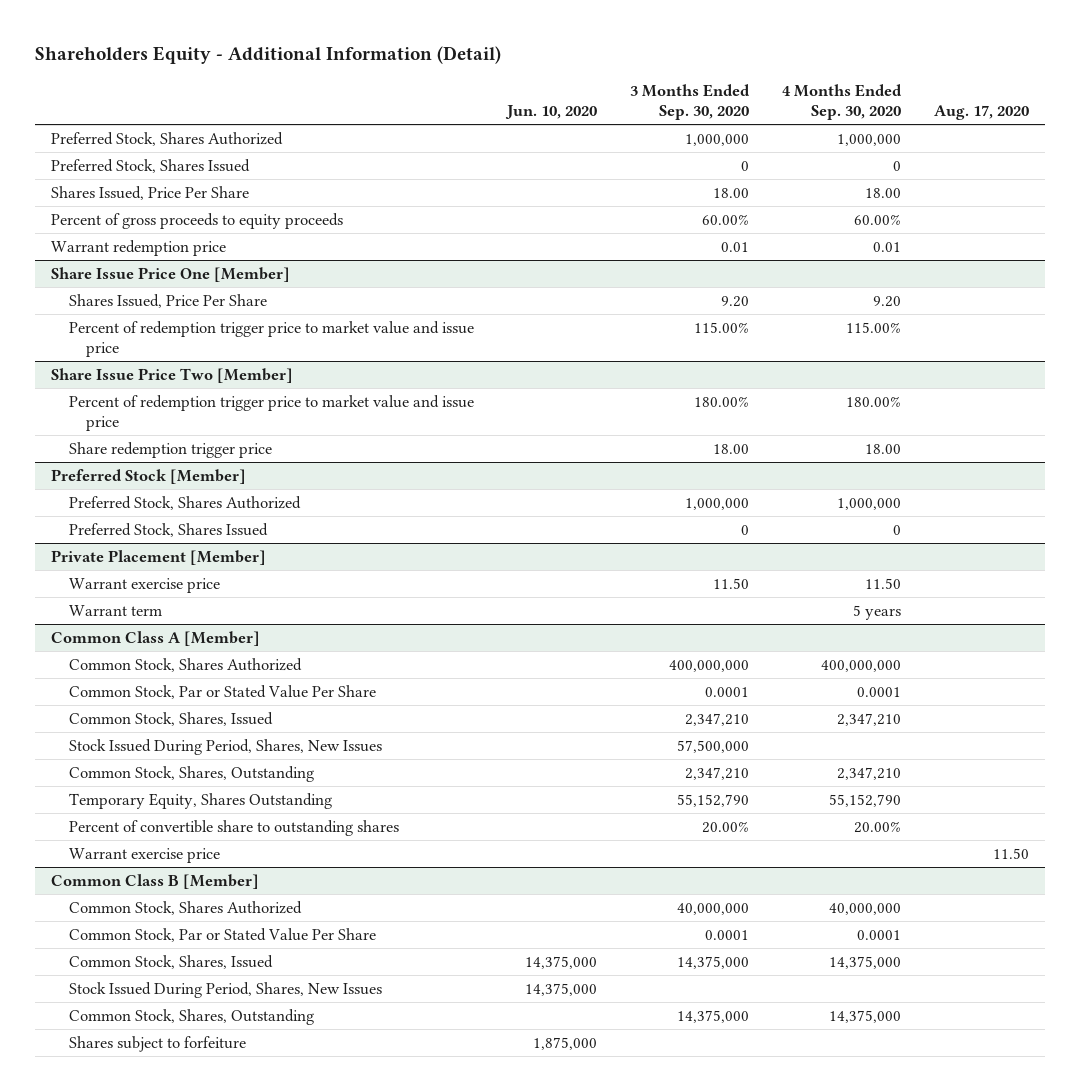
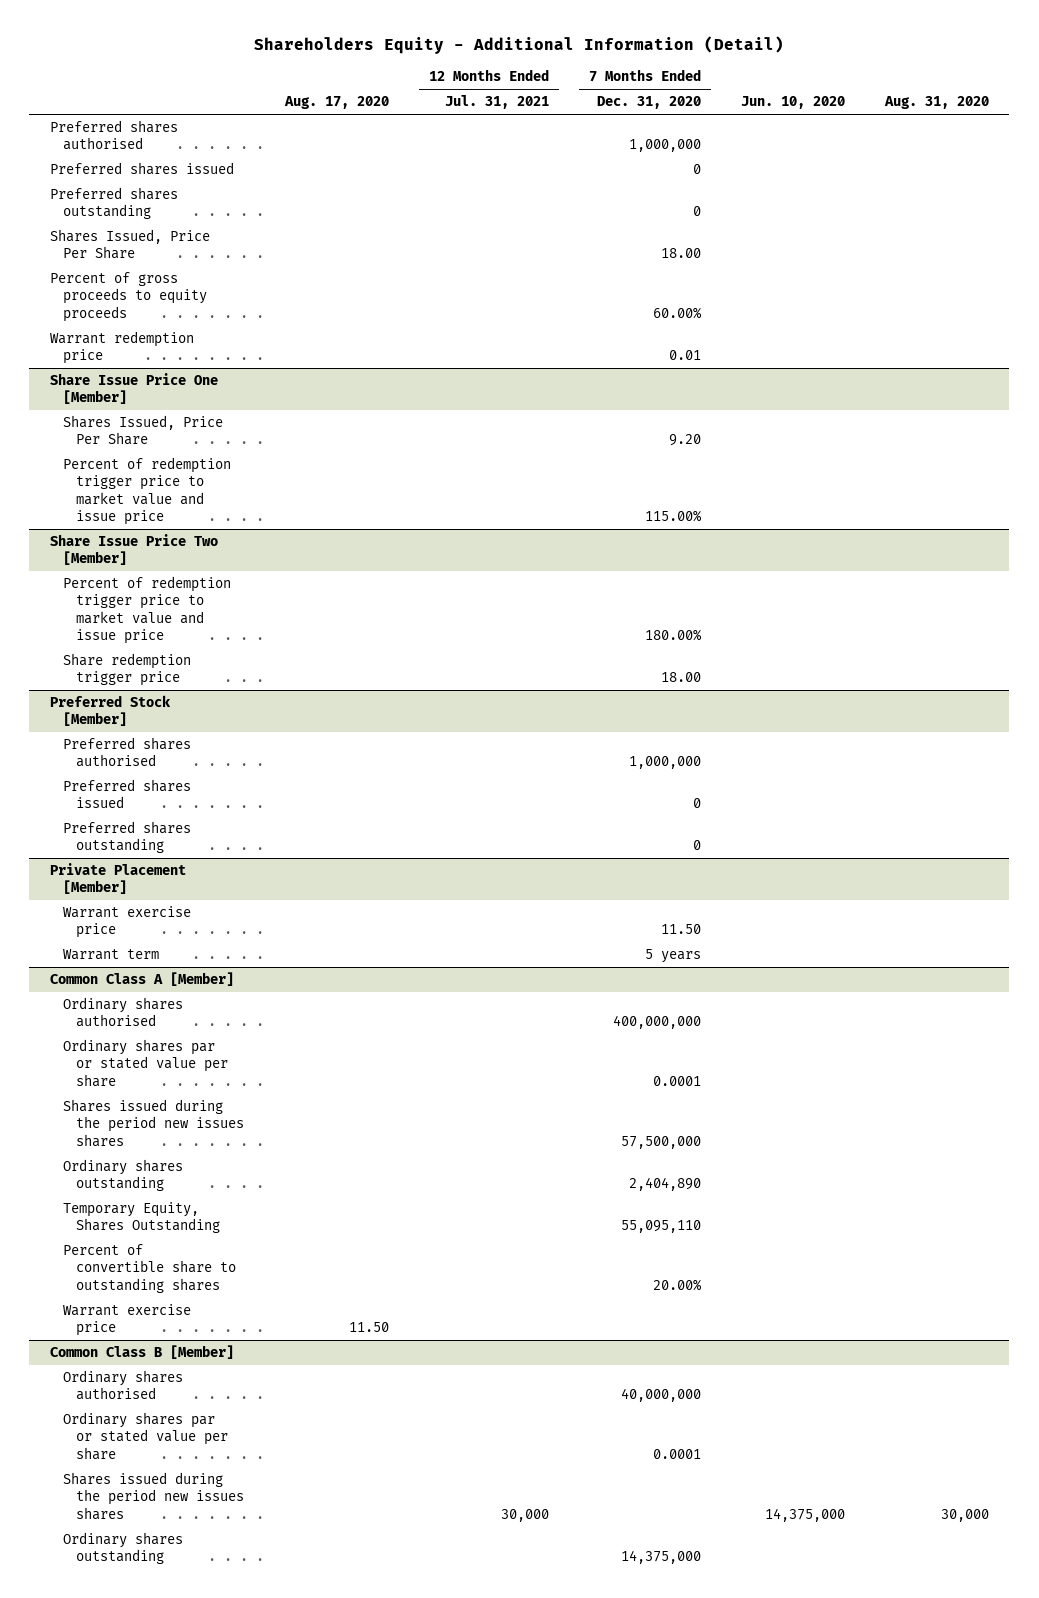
- | Jun. 10, 2020 | 3 Months Ended Sep. 30, 2020 | 4 Months Ended Sep. 30, 2020 | Aug. 17, 2020
+ | Aug. 17, 2020 | 12 Months Ended Jul. 31, 2021 | 7 Months Ended Dec. 31, 2020 | Jun. 10, 2020 | Aug. 31, 2020
- Preferred Stock, Shares Authorized | | 1,000,000 | 1,000,000 |
- Preferred Stock, Shares Issued | | 0 | 0 |
+ Preferred shares authorised | | | 1,000,000 | |
+ Preferred shares issued | | | 0 | |
+ Preferred shares outstanding | | | 0 | |
@ Preferred Stock [Member]
- Preferred Stock, Shares Authorized | | 1,000,000 | 1,000,000 |
- Preferred Stock, Shares Issued | | 0 | 0 |
+ Preferred shares authorised | | | 1,000,000 | |
+ Preferred shares issued | | | 0 | |
+ Preferred shares outstanding | | | 0 | |
@ Common Class A [Member]
- Common Stock, Shares Authorized | | 400,000,000 | 400,000,000 |
- Common Stock, Par or Stated Value Per Share | | 0.0001 | 0.0001 |
- Common Stock, Shares, Issued | | 2,347,210 | 2,347,210 |
- Stock Issued During Period, Shares, New Issues | | 57,500,000 | |
- Common Stock, Shares, Outstanding | | 2,347,210 | 2,347,210 |
+ Ordinary shares authorised | | | 400,000,000 | |
+ Ordinary shares par or stated value per share | | | 0.0001 | |
+ Shares issued during the period new issues shares | | | 57,500,000 | |
+ Ordinary shares outstanding | | | 2,404,890 | |
@ Common Class B [Member]
- Common Stock, Shares Authorized | | 40,000,000 | 40,000,000 |
- Common Stock, Par or Stated Value Per Share | | 0.0001 | 0.0001 |
- Common Stock, Shares, Issued | 14,375,000 | 14,375,000 | 14,375,000 |
- Stock Issued During Period, Shares, New Issues | 14,375,000 | | |
- Common Stock, Shares, Outstanding | | 14,375,000 | 14,375,000 |
- Shares subject to forfeiture | 1,875,000 | | |
+ Ordinary shares authorised | | | 40,000,000 | |
+ Ordinary shares par or stated value per share | | | 0.0001 | |
+ Shares issued during the period new issues shares | | 30,000 | | 14,375,000 | 30,000
+ Ordinary shares outstanding | | | 14,375,000 | |

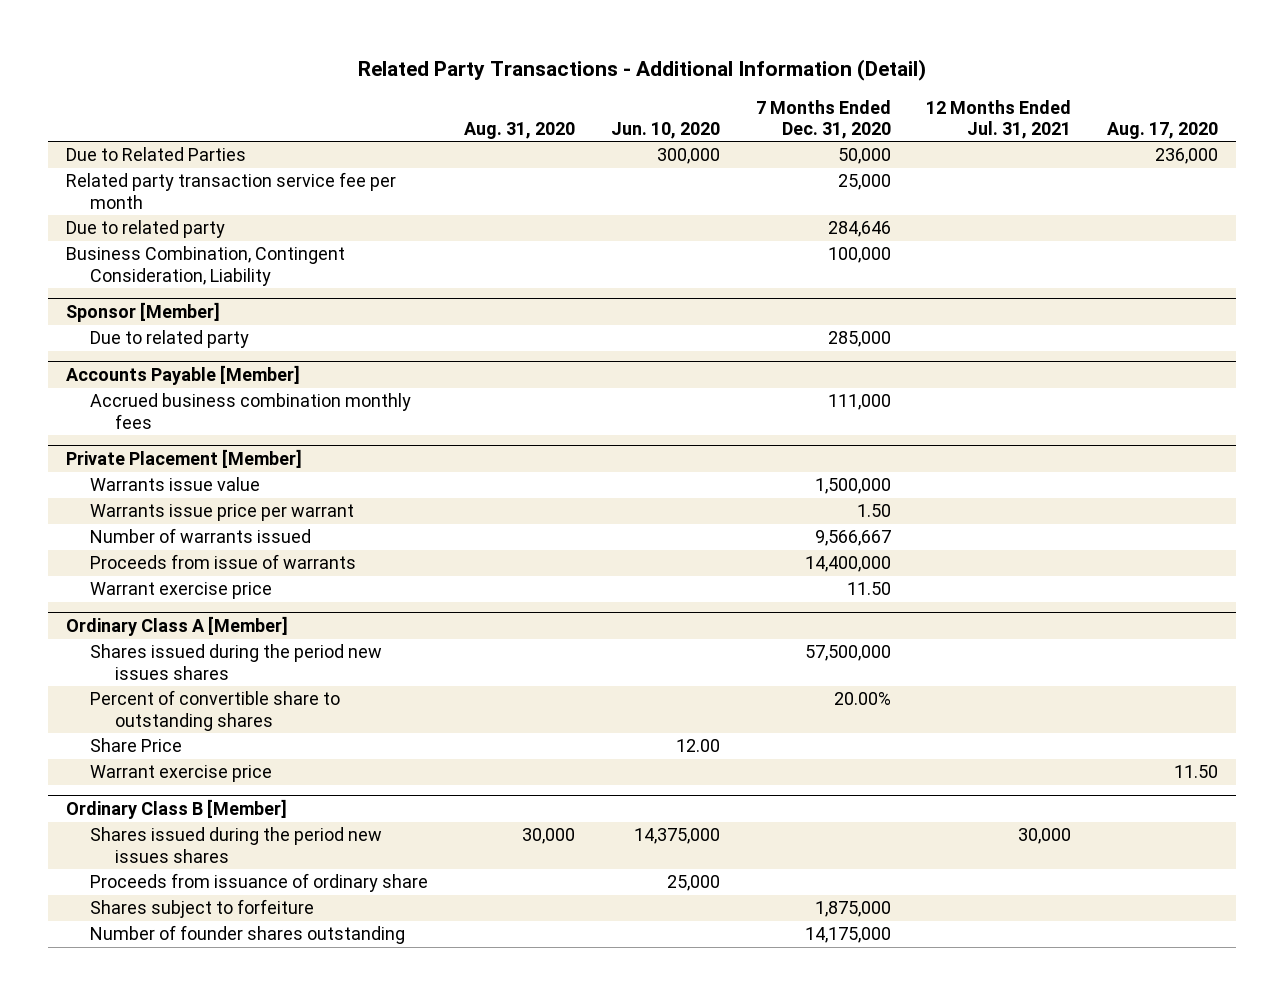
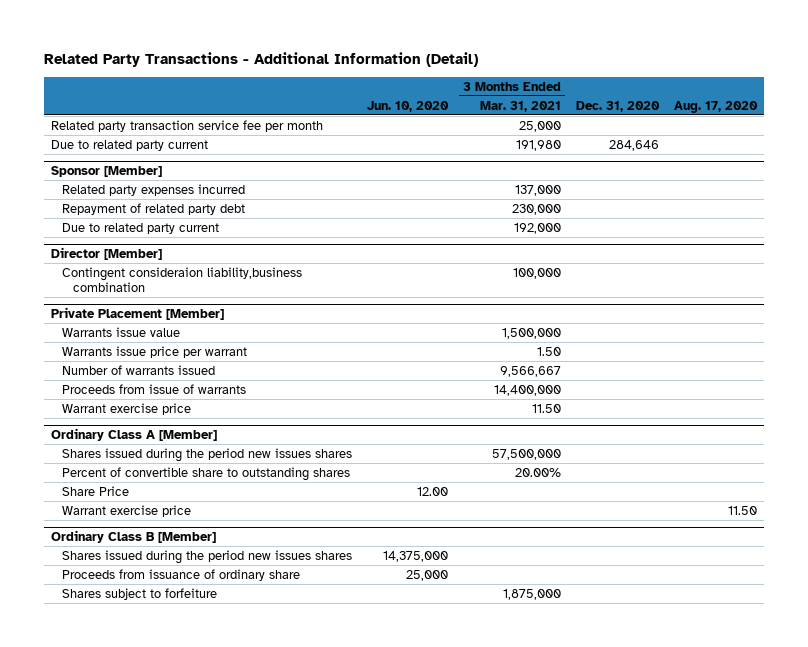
- | Aug. 31, 2020 | Jun. 10, 2020 | 7 Months Ended Dec. 31, 2020 | 12 Months Ended Jul. 31, 2021 | Aug. 17, 2020
+ | Jun. 10, 2020 | 3 Months Ended Mar. 31, 2021 | Dec. 31, 2020 | Aug. 17, 2020
- Due to Related Parties | | 300,000 | 50,000 | | 236,000
- Due to related party | | | 284,646 | |
- Business Combination, Contingent Consideration, Liability | | | 100,000 | |
+ Due to related party current | | 191,980 | 284,646 |
@ Sponsor [Member]
- Due to related party | | | 285,000 | |
- Accounts Payable [Member]
- Accrued business combination monthly fees | | | 111,000 | |
@ Sponsor [Member]
+ Related party expenses incurred | | 137,000 | |
+ Repayment of related party debt | | 230,000 | |
+ Due to related party current | | 192,000 | |
+ Director [Member]
+ Contingent consideraion liability,business combination | | 100,000 | |
@ Ordinary Class B [Member]
- Number of founder shares outstanding | | | 14,175,000 | |

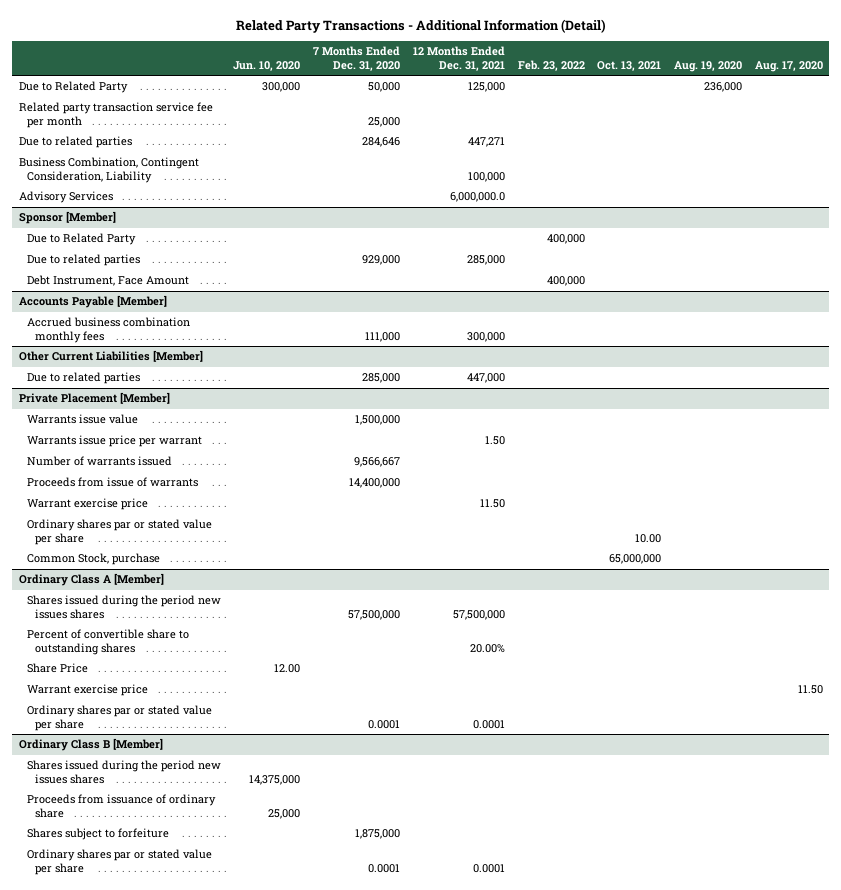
- | Jun. 10, 2020 | 3 Months Ended Mar. 31, 2021 | Dec. 31, 2020 | Aug. 17, 2020
+ | Jun. 10, 2020 | 7 Months Ended Dec. 31, 2020 | 12 Months Ended Dec. 31, 2021 | Feb. 23, 2022 | Oct. 13, 2021 | Aug. 19, 2020 | Aug. 17, 2020
+ Due to Related Party | 300,000 | 50,000 | 125,000 | | | 236,000 |
- Due to related party current | | 191,980 | 284,646 |
+ Due to related parties | | 284,646 | 447,271 | | | |
+ Business Combination, Contingent Consideration, Liability | | | 100,000 | | | |
+ Advisory Services | | | 6,000,000.0 | | | |
@ Sponsor [Member]
- Related party expenses incurred | | 137,000 | |
- Repayment of related party debt | | 230,000 | |
- Due to related party current | | 192,000 | |
- Director [Member]
- Contingent consideraion liability,business combination | | 100,000 | |
@ Sponsor [Member]
+ Due to Related Party | | | | 400,000 | | |
+ Due to related parties | | 929,000 | 285,000 | | | |
+ Debt Instrument, Face Amount | | | | 400,000 | | |
+ Accounts Payable [Member]
+ Accrued business combination monthly fees | | 111,000 | 300,000 | | | |
+ Other Current Liabilities [Member]
+ Due to related parties | | 285,000 | 447,000 | | | |
@ Private Placement [Member]
+ Ordinary shares par or stated value per share | | | | | 10.00 | |
+ Common Stock, purchase | | | | | 65,000,000 | |
@ Ordinary Class A [Member]
+ Ordinary shares par or stated value per share | | 0.0001 | 0.0001 | | | |
@ Ordinary Class B [Member]
+ Ordinary shares par or stated value per share | | 0.0001 | 0.0001 | | | |

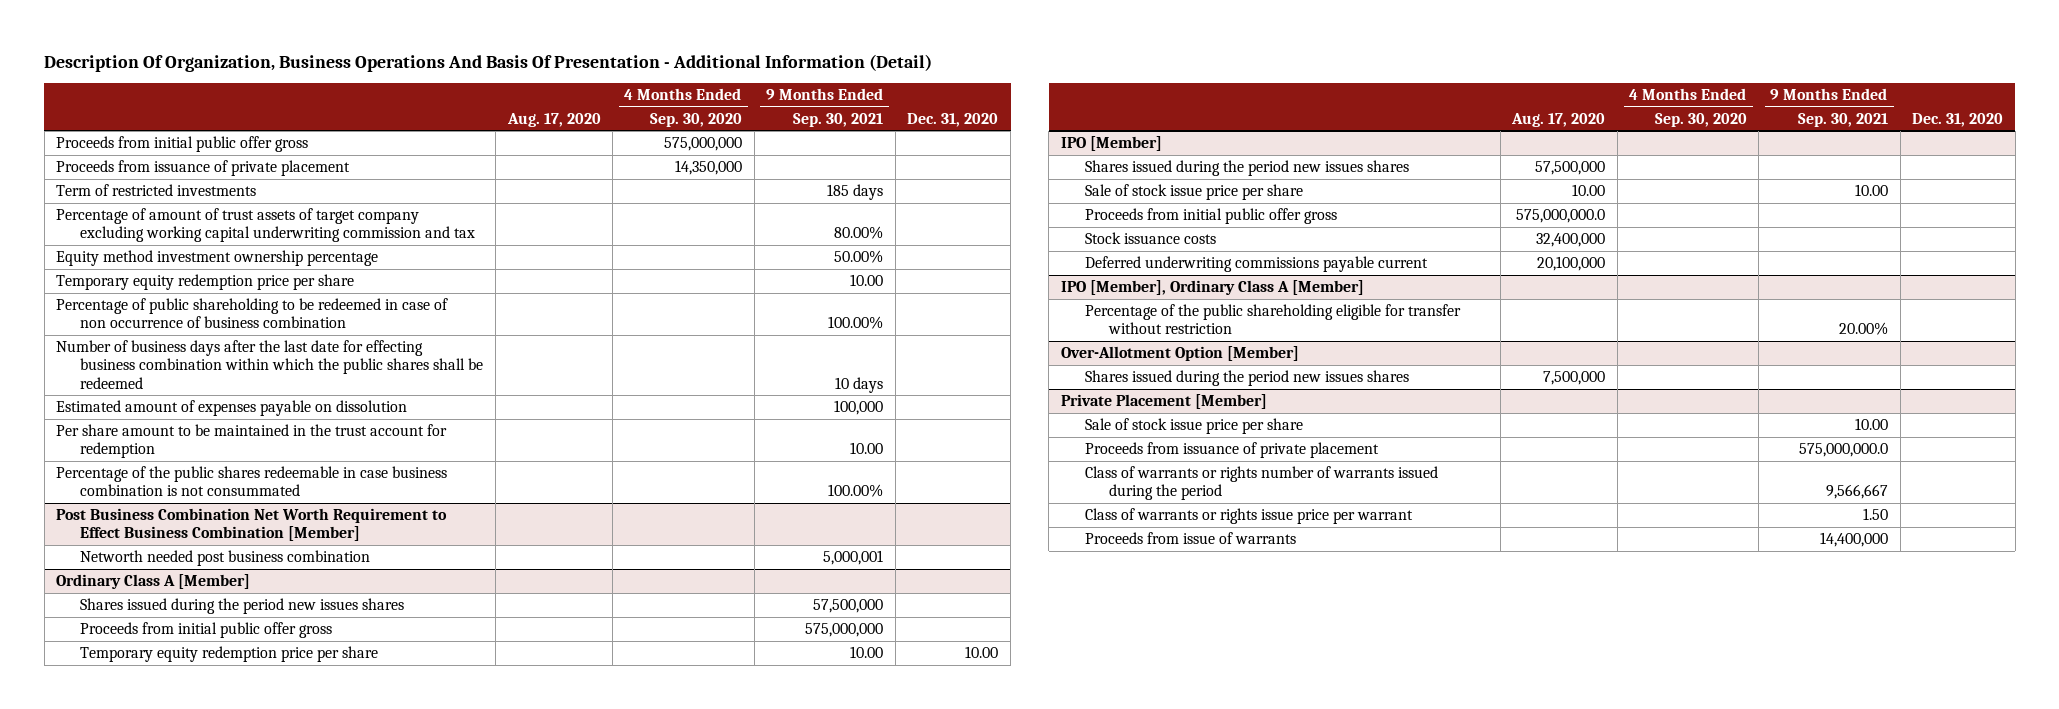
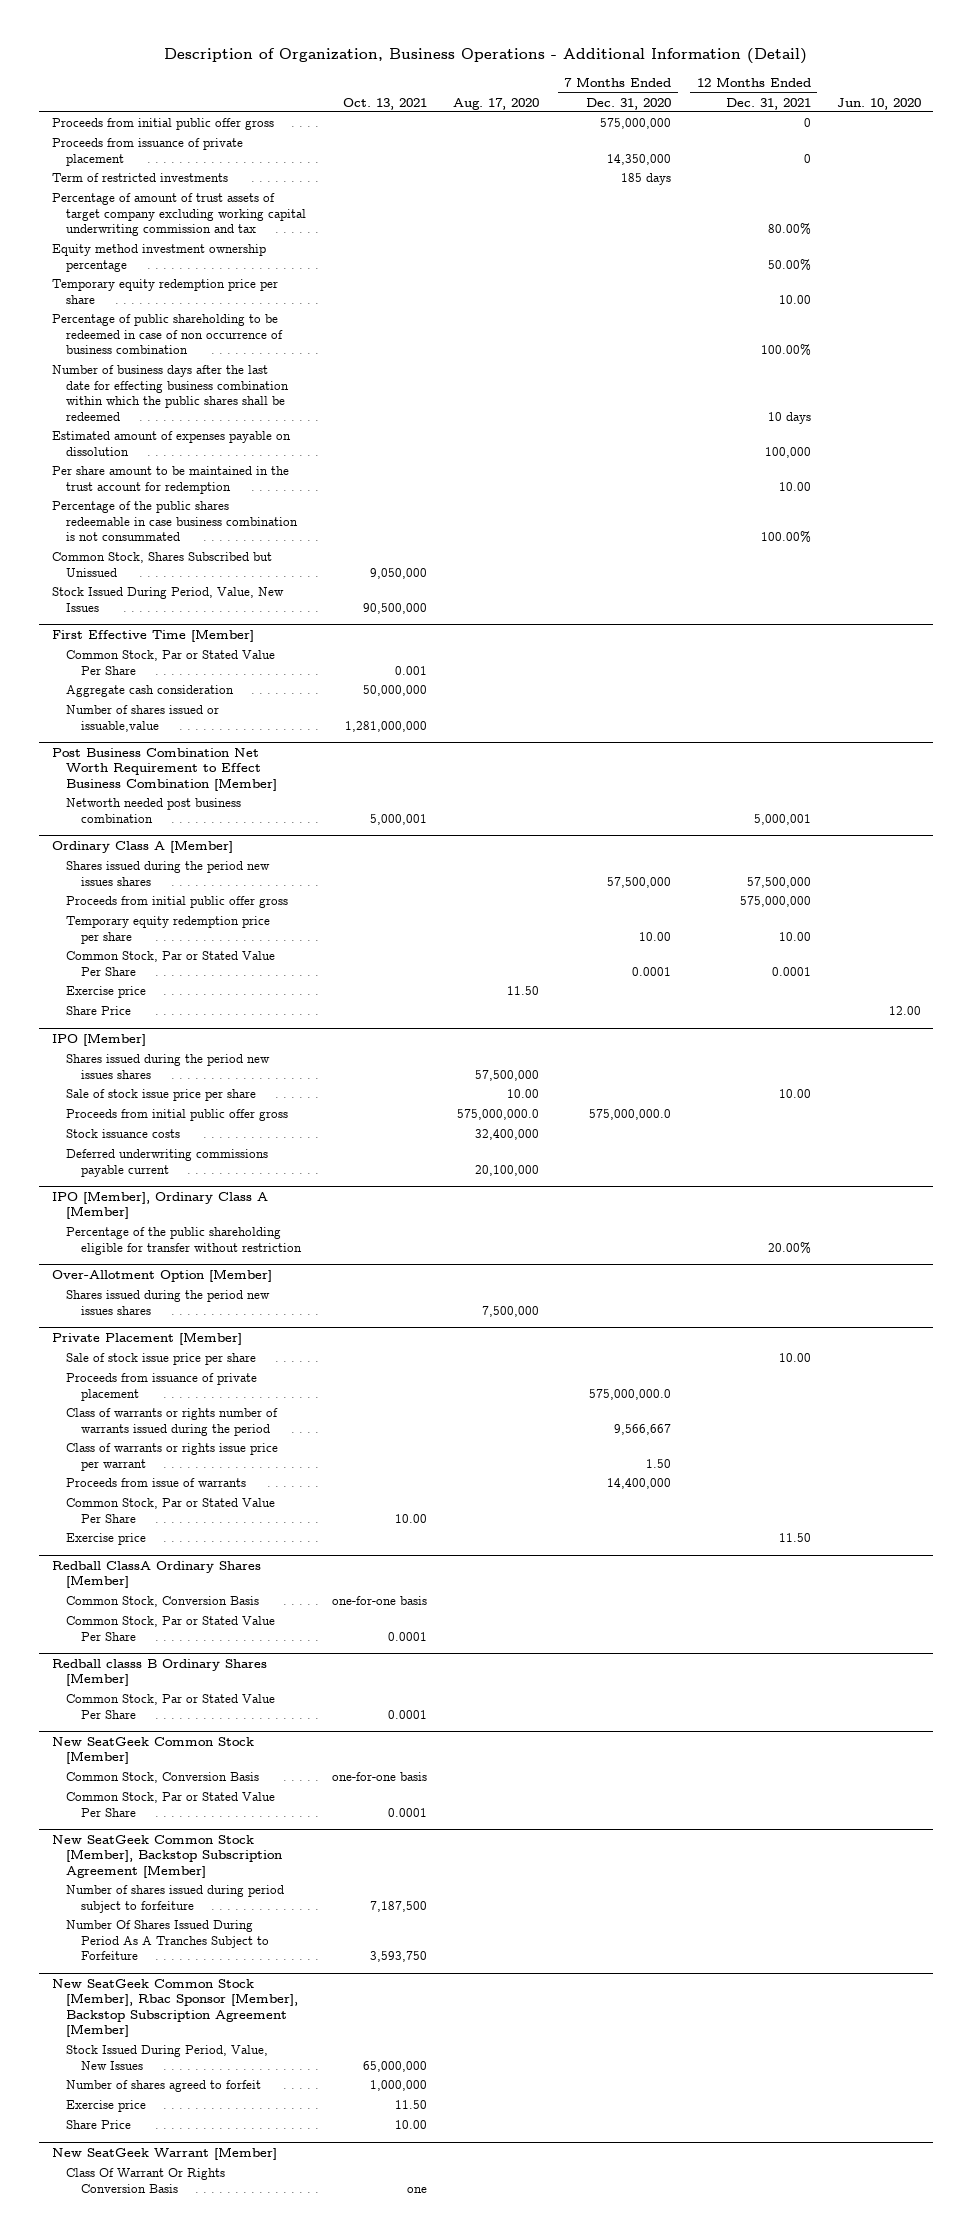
- Description Of Organization, Business Operations And Basis Of Presentation - Additional Information (Detail)
+ Description of Organization, Business Operations - Additional Information (Detail)
- | Aug. 17, 2020 | 4 Months Ended Sep. 30, 2020 | 9 Months Ended Sep. 30, 2021 | Dec. 31, 2020
+ | Oct. 13, 2021 | Aug. 17, 2020 | 7 Months Ended Dec. 31, 2020 | 12 Months Ended Dec. 31, 2021 | Jun. 10, 2020
+ Common Stock, Shares Subscribed but Unissued | 9,050,000 | | | |
+ Stock Issued During Period, Value, New Issues | 90,500,000 | | | |
+ First Effective Time [Member]
+ Common Stock, Par or Stated Value Per Share | 0.001 | | | |
+ Aggregate cash consideration | 50,000,000 | | | |
+ Number of shares issued or issuable,value | 1,281,000,000 | | | |
@ Ordinary Class A [Member]
+ Common Stock, Par or Stated Value Per Share | | | 0.0001 | 0.0001 |
+ Exercise price | | 11.50 | | |
+ Share Price | | | | | 12.00
@ Private Placement [Member]
+ Common Stock, Par or Stated Value Per Share | 10.00 | | | |
+ Exercise price | | | | 11.50 |
+ Redball ClassA Ordinary Shares [Member]
+ Common Stock, Conversion Basis | one-for-one basis | | | |
+ Common Stock, Par or Stated Value Per Share | 0.0001 | | | |
+ Redball classs B Ordinary Shares [Member]
+ Common Stock, Par or Stated Value Per Share | 0.0001 | | | |
+ New SeatGeek Common Stock [Member]
+ Common Stock, Conversion Basis | one-for-one basis | | | |
+ Common Stock, Par or Stated Value Per Share | 0.0001 | | | |
+ New SeatGeek Common Stock [Member], Backstop Subscription Agreement [Member]
+ Number of shares issued during period subject to forfeiture | 7,187,500 | | | |
+ Number Of Shares Issued During Period As A Tranches Subject to Forfeiture | 3,593,750 | | | |
+ New SeatGeek Common Stock [Member], Rbac Sponsor [Member], Backstop Subscription Agreement [Member]
+ Stock Issued During Period, Value, New Issues | 65,000,000 | | | |
+ Number of shares agreed to forfeit | 1,000,000 | | | |
+ Exercise price | 11.50 | | | |
+ Share Price | 10.00 | | | |
+ New SeatGeek Warrant [Member]
+ Class Of Warrant Or Rights Conversion Basis | one | | | |

